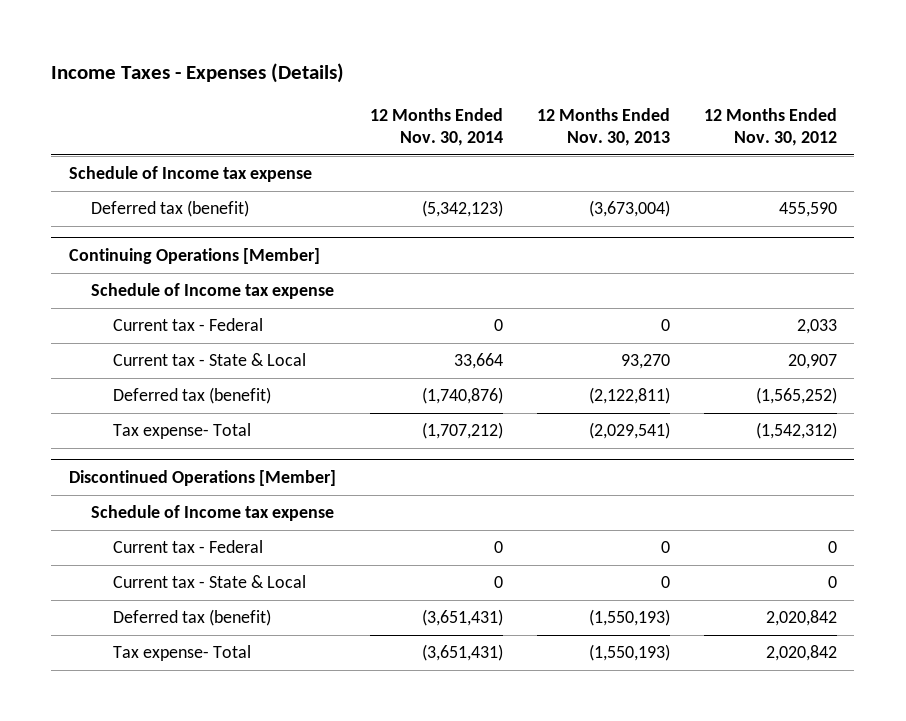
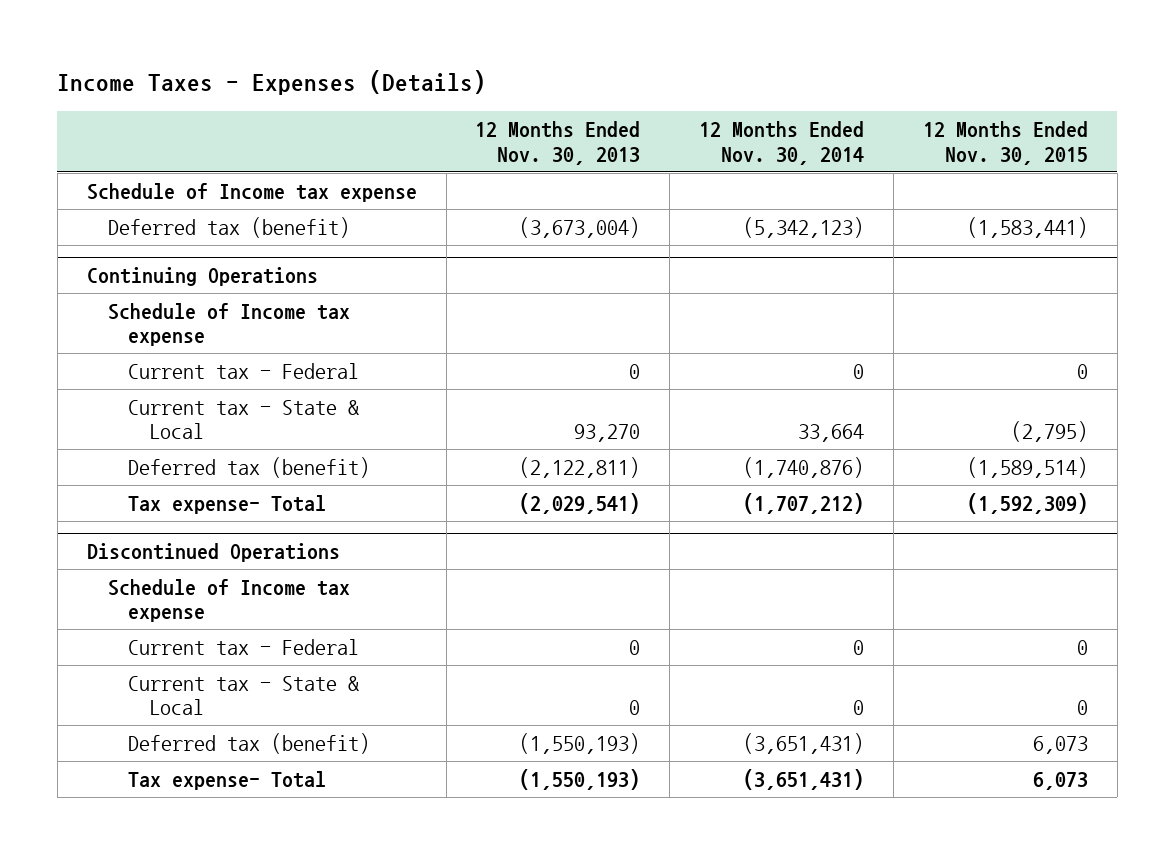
- | 12 Months Ended Nov. 30, 2014 | 12 Months Ended Nov. 30, 2013 | 12 Months Ended Nov. 30, 2012
+ | 12 Months Ended Nov. 30, 2013 | 12 Months Ended Nov. 30, 2014 | 12 Months Ended Nov. 30, 2015
- Continuing Operations [Member]
+ Continuing Operations
- Discontinued Operations [Member]
+ Discontinued Operations

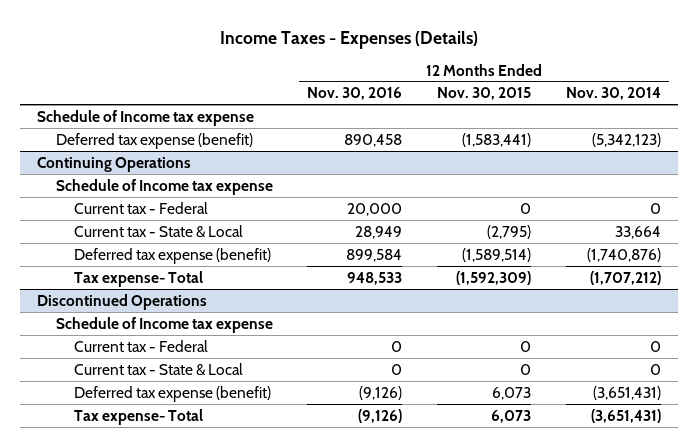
- | 12 Months Ended Nov. 30, 2013 | 12 Months Ended Nov. 30, 2014 | 12 Months Ended Nov. 30, 2015
+ | 12 Months Ended Nov. 30, 2016 | 12 Months Ended Nov. 30, 2015 | 12 Months Ended Nov. 30, 2014
- Deferred tax (benefit) | (3,673,004) | (5,342,123) | (1,583,441)
+ Deferred tax expense (benefit) | 890,458 | (1,583,441) | (5,342,123)
@ Continuing Operations
- Deferred tax (benefit) | (2,122,811) | (1,740,876) | (1,589,514)
+ Deferred tax expense (benefit) | 899,584 | (1,589,514) | (1,740,876)
@ Discontinued Operations
- Deferred tax (benefit) | (1,550,193) | (3,651,431) | 6,073
+ Deferred tax expense (benefit) | (9,126) | 6,073 | (3,651,431)

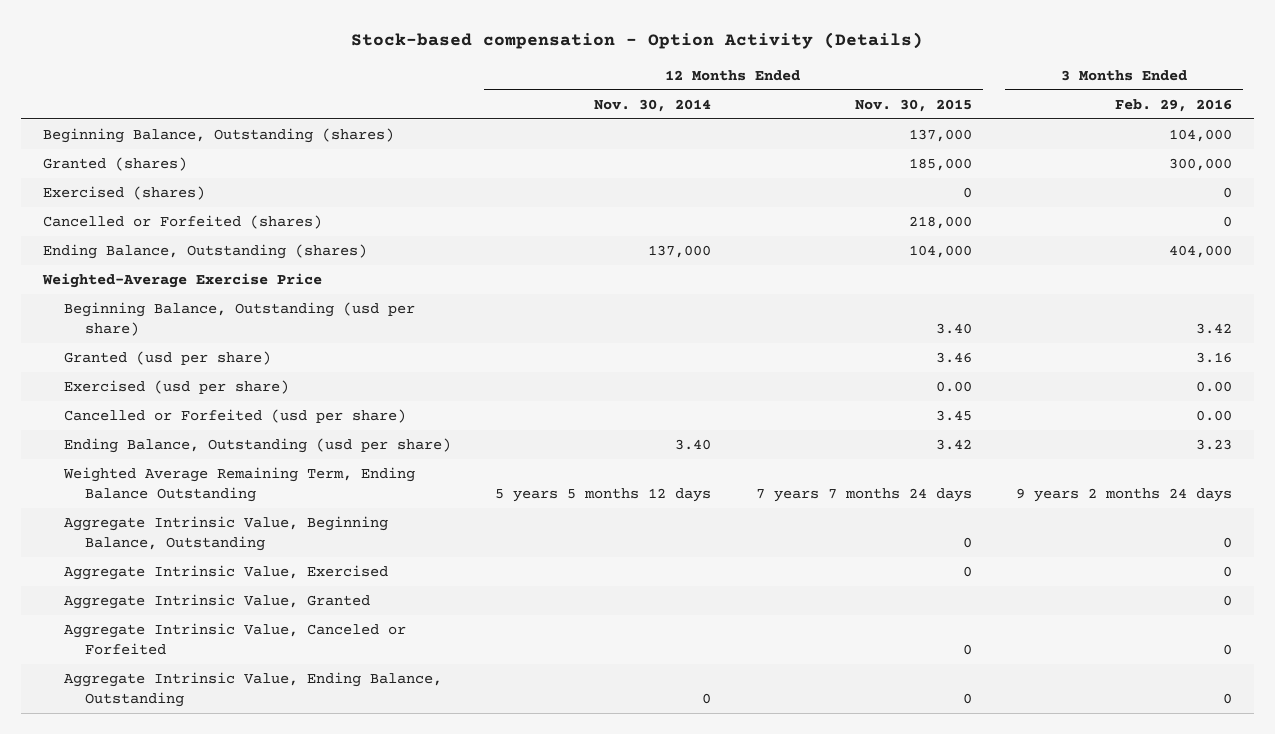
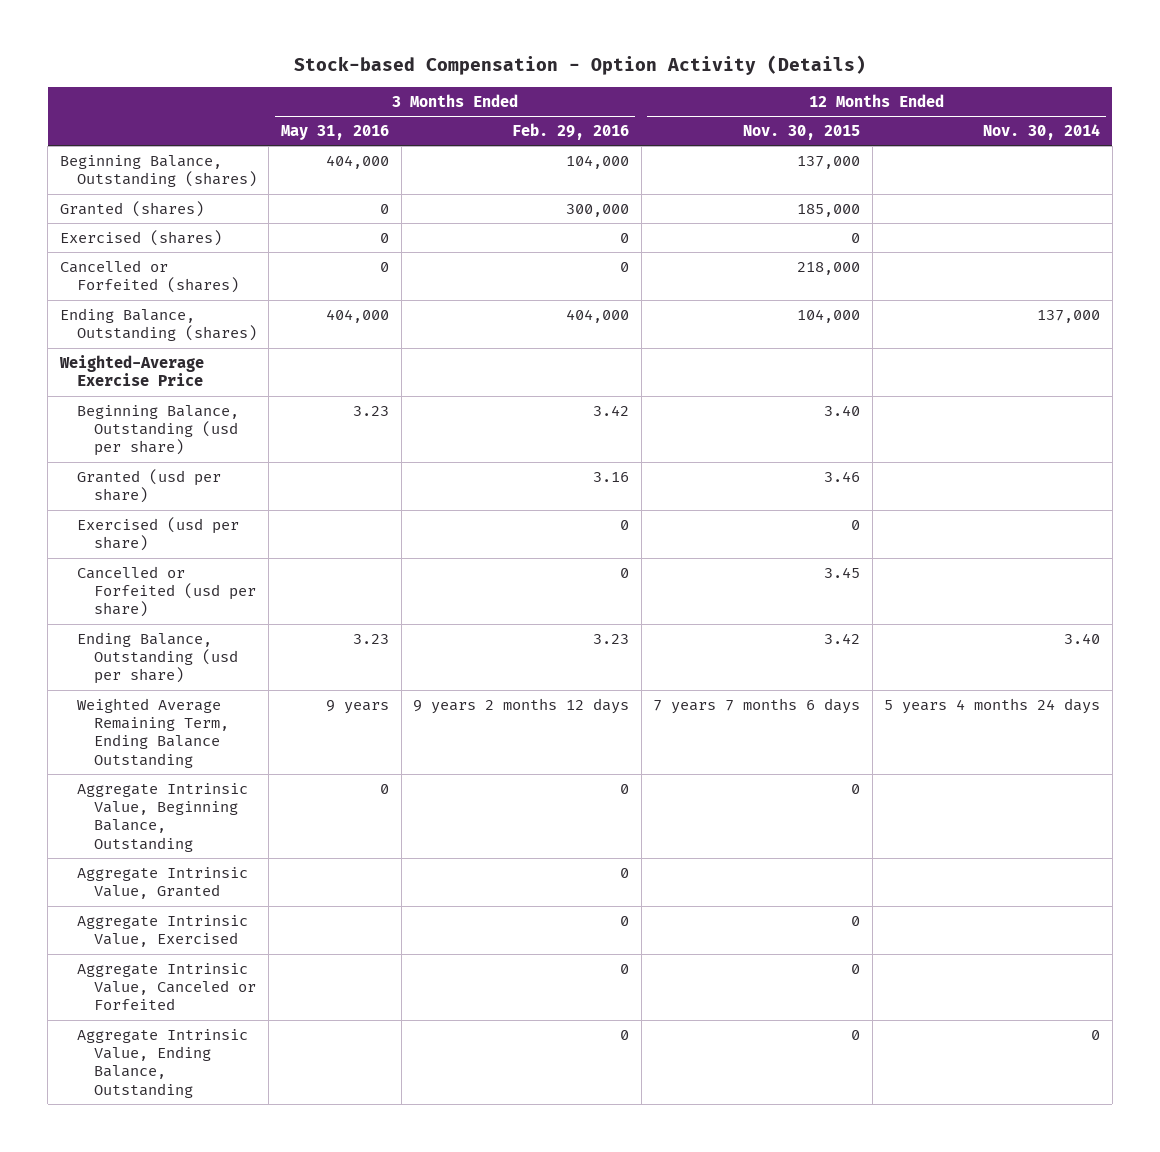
- Stock-based compensation - Option Activity (Details)
+ Stock-based Compensation - Option Activity (Details)
- | 12 Months Ended Nov. 30, 2014 | 12 Months Ended Nov. 30, 2015 | 3 Months Ended Feb. 29, 2016
+ | 3 Months Ended May 31, 2016 | 3 Months Ended Feb. 29, 2016 | 12 Months Ended Nov. 30, 2015 | 12 Months Ended Nov. 30, 2014
- Exercised (usd per share) | | 0.00 | 0.00
- Cancelled or Forfeited (usd per share) | | 3.45 | 0.00
+ Exercised (usd per share) | | 0 | 0 |
+ Cancelled or Forfeited (usd per share) | | 0 | 3.45 |
- Weighted Average Remaining Term, Ending Balance Outstanding | 5 years 5 months 12 days | 7 years 7 months 24 days | 9 years 2 months 24 days
+ Weighted Average Remaining Term, Ending Balance Outstanding | 9 years | 9 years 2 months 12 days | 7 years 7 months 6 days | 5 years 4 months 24 days
moved down: Aggregate Intrinsic Value, Exercised | | 0 | 0 |

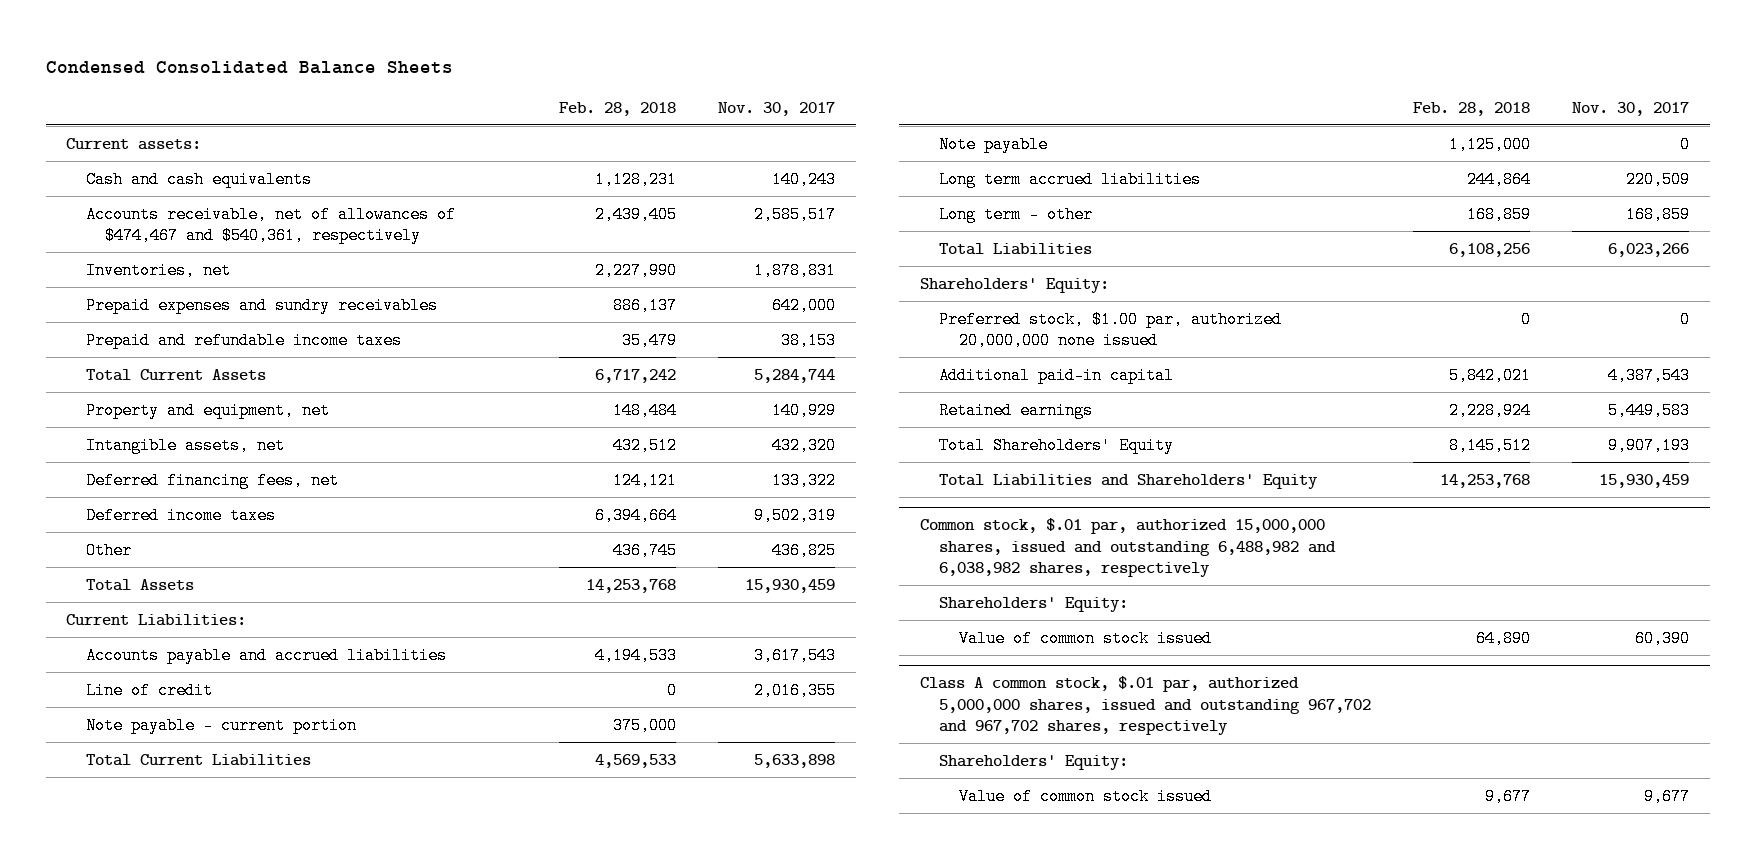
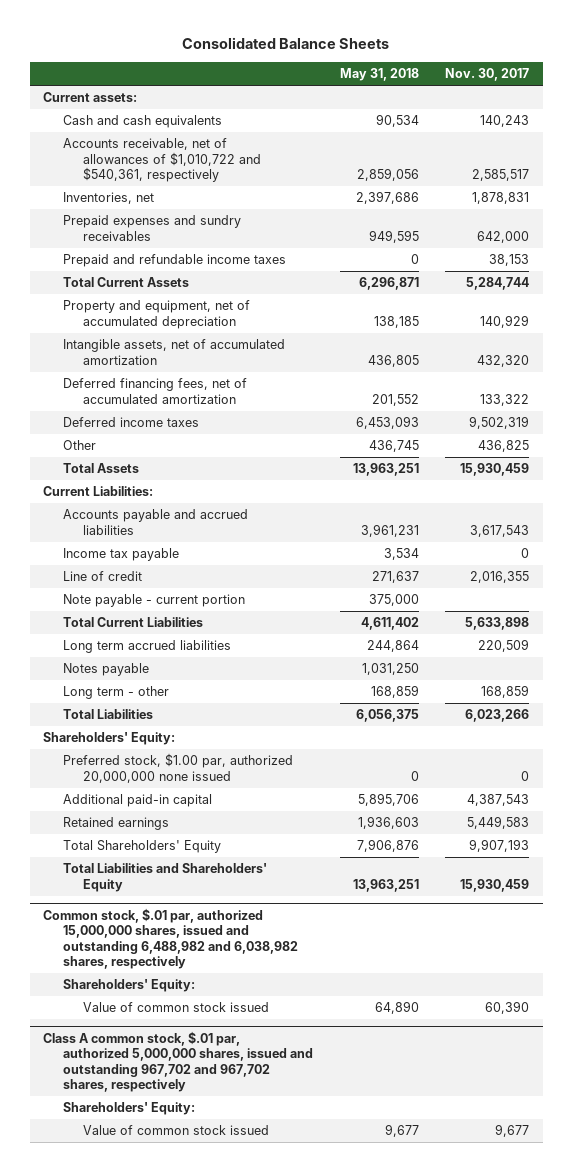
- Condensed Consolidated Balance Sheets
+ Consolidated Balance Sheets
- | Feb. 28, 2018 | Nov. 30, 2017
+ | May 31, 2018 | Nov. 30, 2017
- Accounts receivable, net of allowances of $474,467 and $540,361, respectively | 2,439,405 | 2,585,517
+ Accounts receivable, net of allowances of $1,010,722 and $540,361, respectively | 2,859,056 | 2,585,517
- Property and equipment, net | 148,484 | 140,929
- Intangible assets, net | 432,512 | 432,320
- Deferred financing fees, net | 124,121 | 133,322
+ Property and equipment, net of accumulated depreciation | 138,185 | 140,929
+ Intangible assets, net of accumulated amortization | 436,805 | 432,320
+ Deferred financing fees, net of accumulated amortization | 201,552 | 133,322
+ Income tax payable | 3,534 | 0
- Note payable | 1,125,000 | 0
+ Notes payable | 1,031,250 |

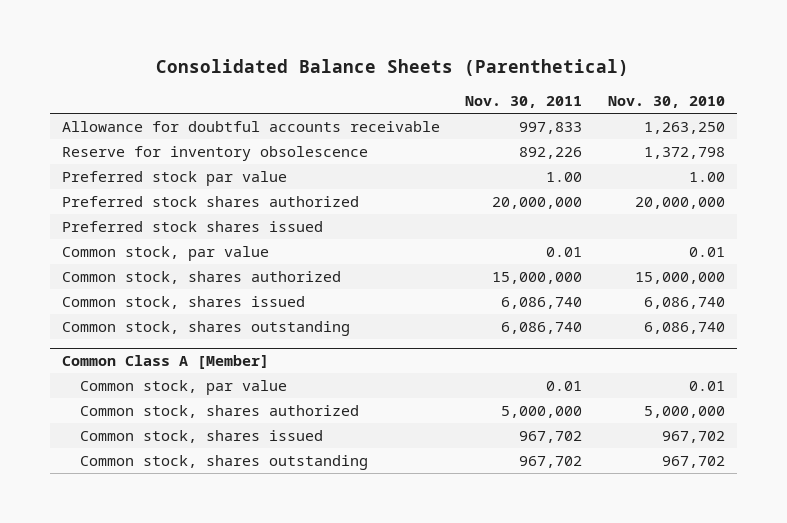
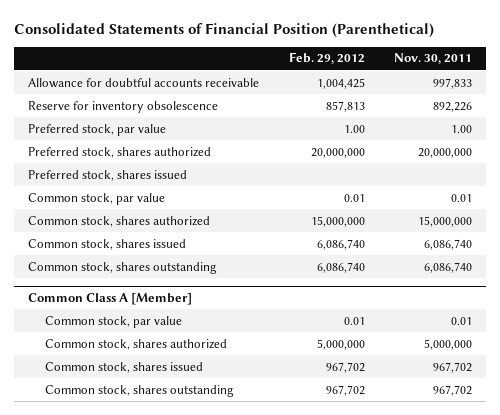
- Consolidated Balance Sheets (Parenthetical)
+ Consolidated Statements of Financial Position (Parenthetical)
- | Nov. 30, 2011 | Nov. 30, 2010
+ | Feb. 29, 2012 | Nov. 30, 2011
- Preferred stock par value | 1.00 | 1.00
- Preferred stock shares authorized | 20,000,000 | 20,000,000
- Preferred stock shares issued
+ Preferred stock, par value | 1.00 | 1.00
+ Preferred stock, shares authorized | 20,000,000 | 20,000,000
+ Preferred stock, shares issued

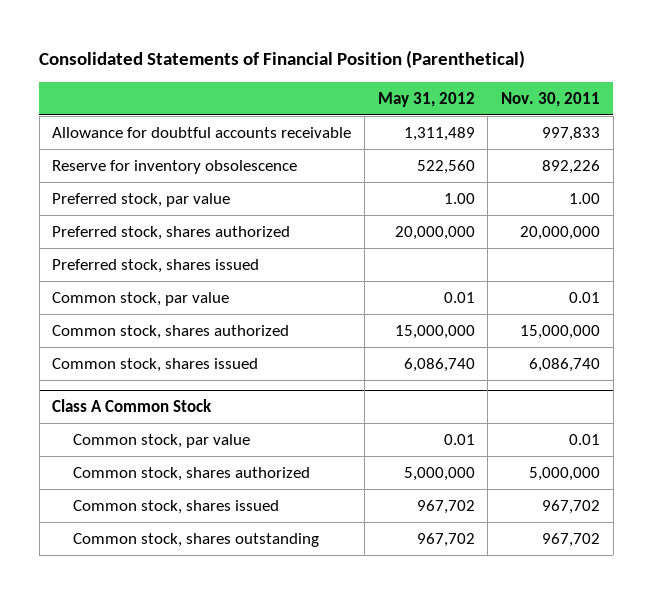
- | Feb. 29, 2012 | Nov. 30, 2011
+ | May 31, 2012 | Nov. 30, 2011
- Common stock, shares outstanding | 6,086,740 | 6,086,740
- Common Class A [Member]
+ Class A Common Stock

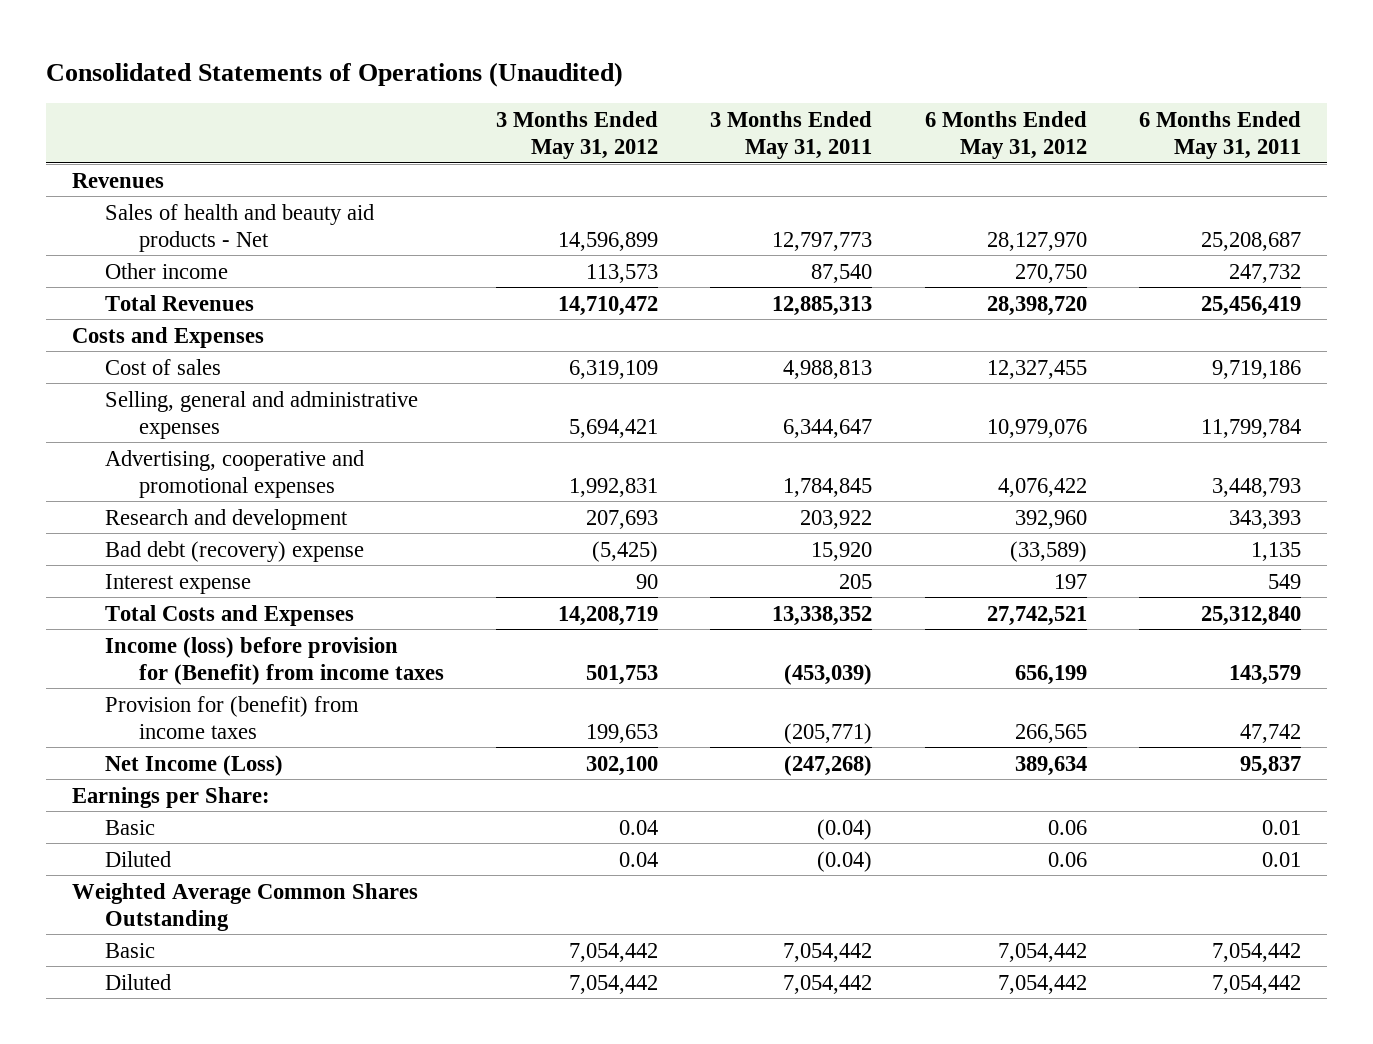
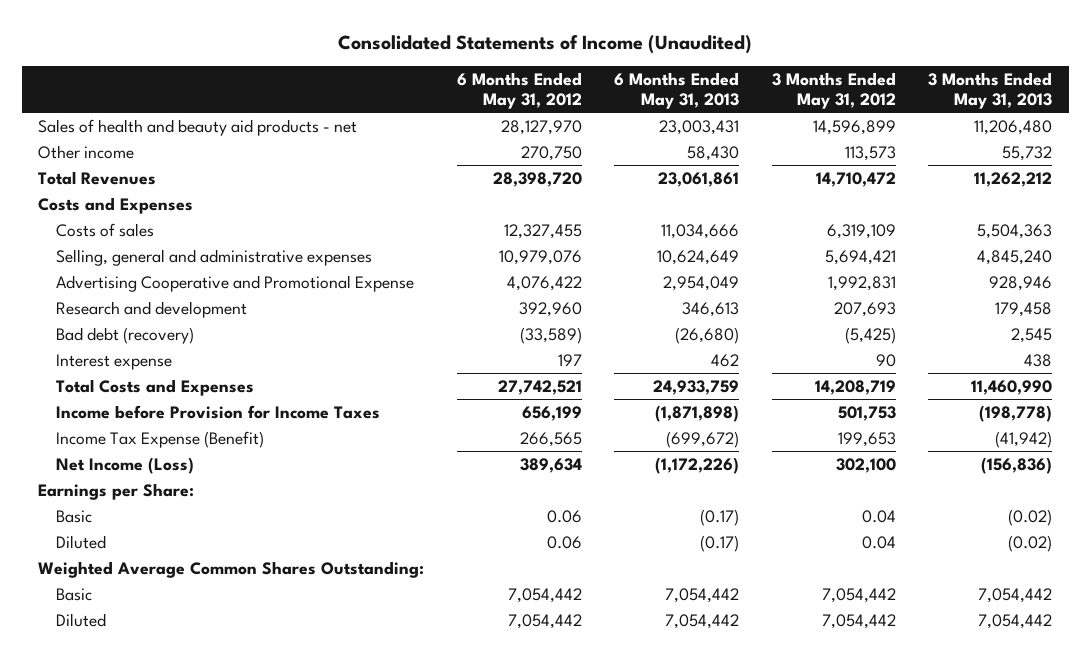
- Consolidated Statements of Operations (Unaudited)
+ Consolidated Statements of Income (Unaudited)
- | 3 Months Ended May 31, 2012 | 3 Months Ended May 31, 2011 | 6 Months Ended May 31, 2012 | 6 Months Ended May 31, 2011
+ | 6 Months Ended May 31, 2012 | 6 Months Ended May 31, 2013 | 3 Months Ended May 31, 2012 | 3 Months Ended May 31, 2013
- Revenues
- Sales of health and beauty aid products - Net | 14,596,899 | 12,797,773 | 28,127,970 | 25,208,687
+ Sales of health and beauty aid products - net | 28,127,970 | 23,003,431 | 14,596,899 | 11,206,480
- Cost of sales | 6,319,109 | 4,988,813 | 12,327,455 | 9,719,186
+ Costs of sales | 12,327,455 | 11,034,666 | 6,319,109 | 5,504,363
- Advertising, cooperative and promotional expenses | 1,992,831 | 1,784,845 | 4,076,422 | 3,448,793
+ Advertising Cooperative and Promotional Expense | 4,076,422 | 2,954,049 | 1,992,831 | 928,946
- Bad debt (recovery) expense | (5,425) | 15,920 | (33,589) | 1,135
+ Bad debt (recovery) | (33,589) | (26,680) | (5,425) | 2,545
- Income (loss) before provision for (Benefit) from income taxes | 501,753 | (453,039) | 656,199 | 143,579
- Provision for (benefit) from income taxes | 199,653 | (205,771) | 266,565 | 47,742
+ Income before Provision for Income Taxes | 656,199 | (1,871,898) | 501,753 | (198,778)
+ Income Tax Expense (Benefit) | 266,565 | (699,672) | 199,653 | (41,942)
- Weighted Average Common Shares Outstanding
+ Weighted Average Common Shares Outstanding:

